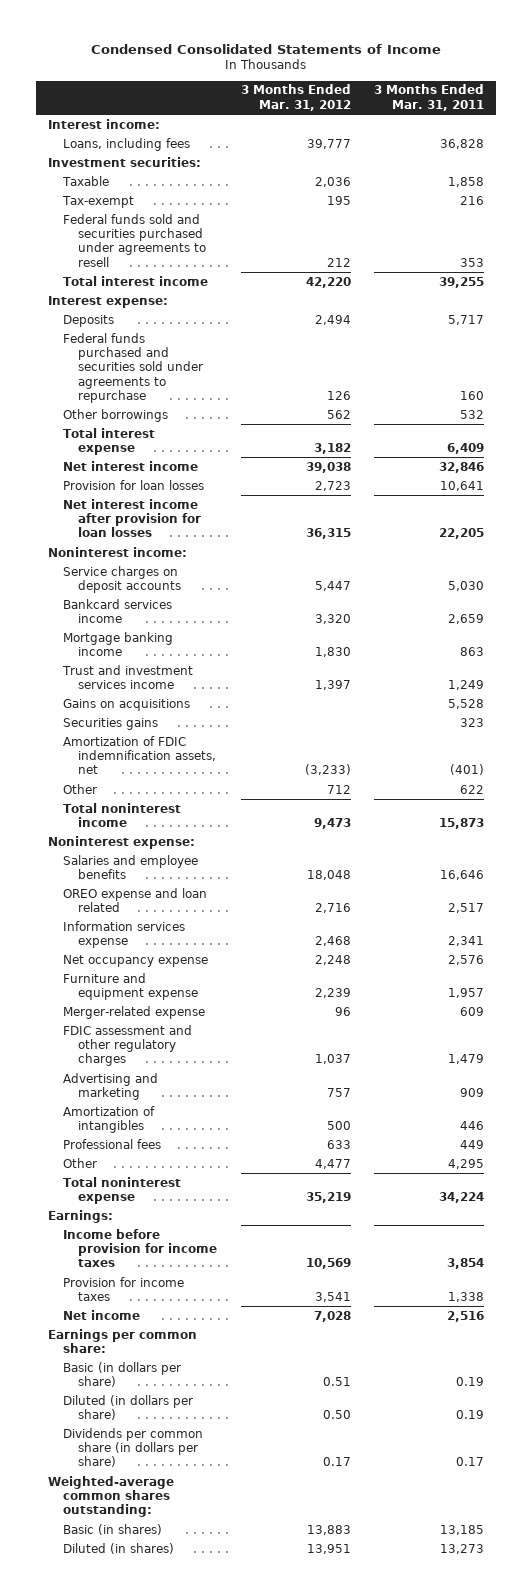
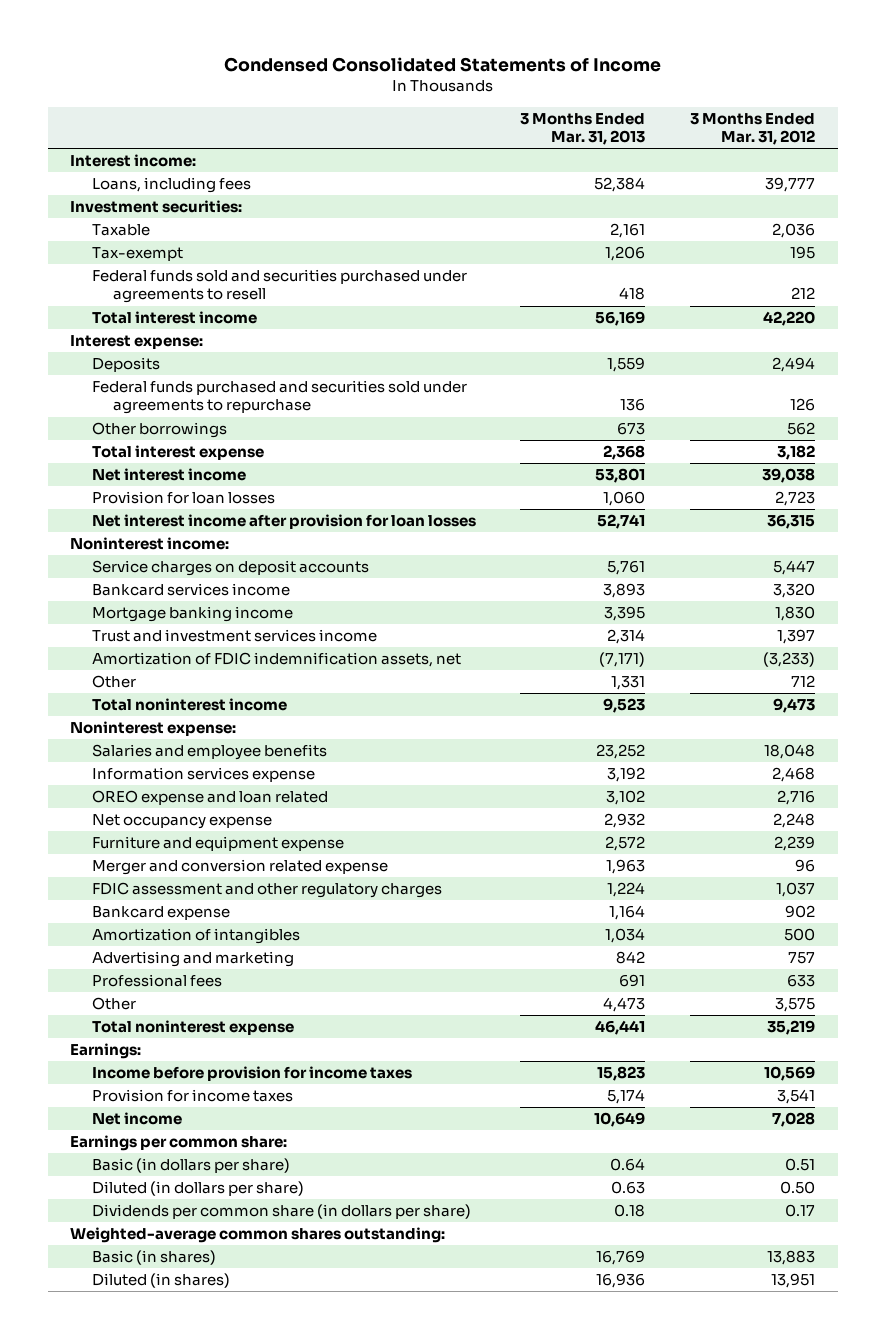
- | 3 Months Ended Mar. 31, 2012 | 3 Months Ended Mar. 31, 2011
+ | 3 Months Ended Mar. 31, 2013 | 3 Months Ended Mar. 31, 2012
- Gains on acquisitions | | 5,528
- Securities gains | | 323
moved down: OREO expense and loan related | 3,102 | 2,716
- Merger-related expense | 96 | 609
+ Merger and conversion related expense | 1,963 | 96
+ Bankcard expense | 1,164 | 902
moved down: Advertising and marketing | 842 | 757
- Other | 4,477 | 4,295
+ Other | 4,473 | 3,575

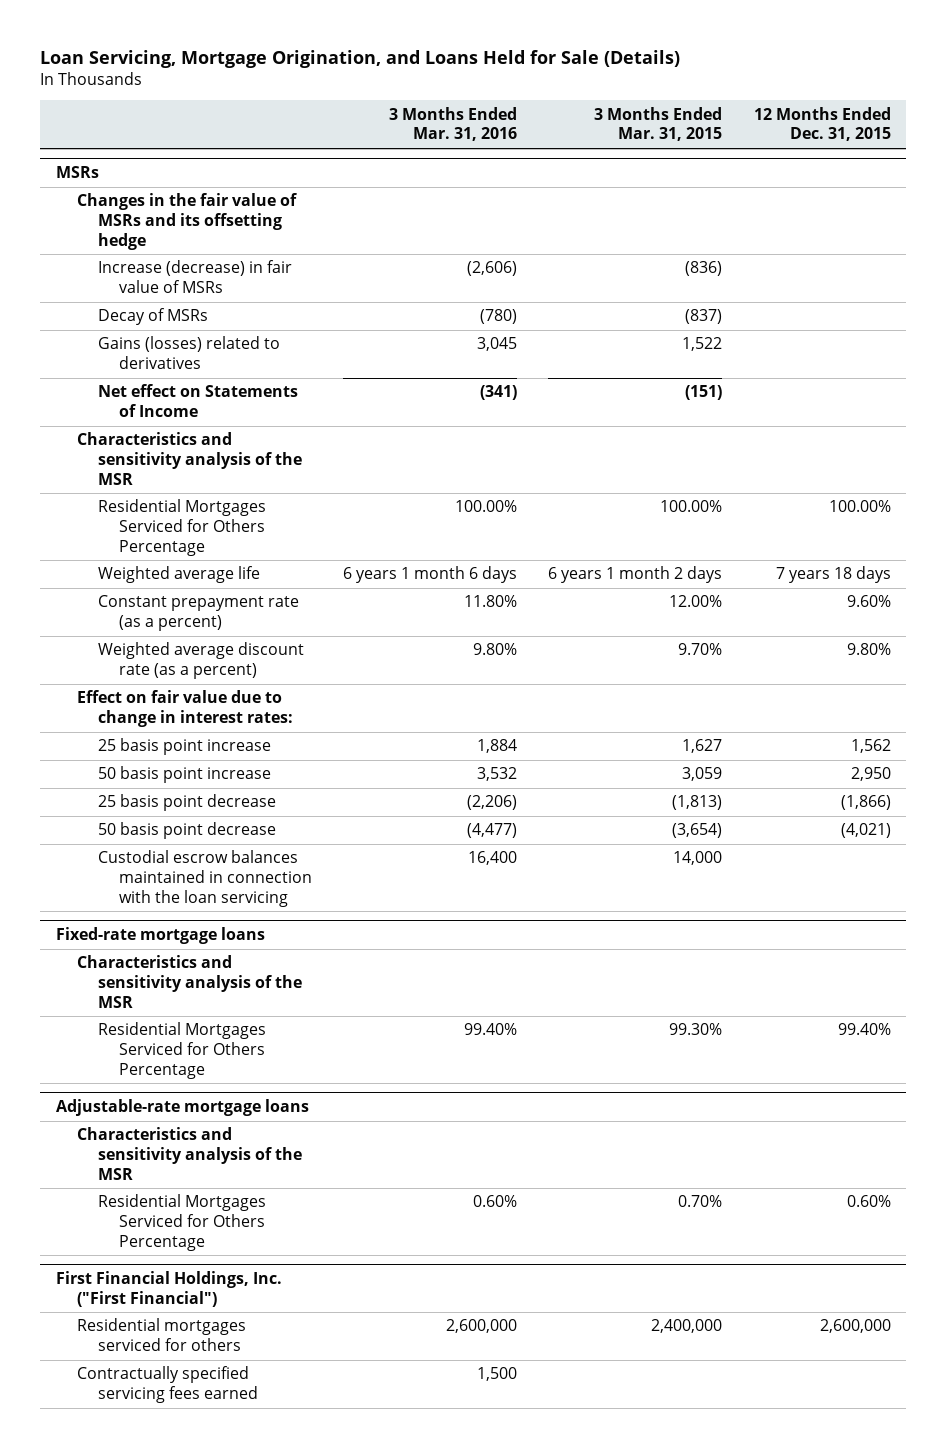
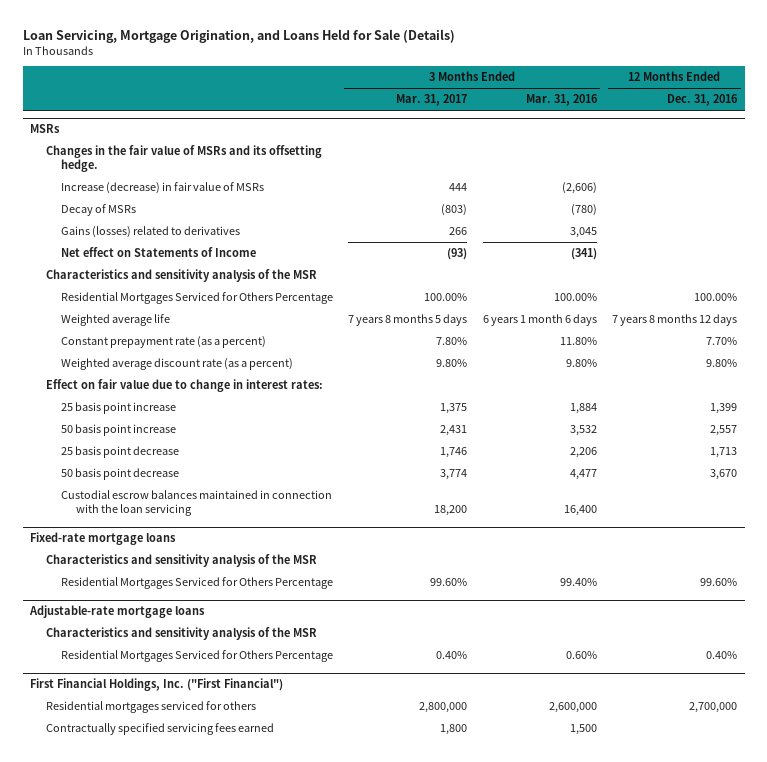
- | 3 Months Ended Mar. 31, 2016 | 3 Months Ended Mar. 31, 2015 | 12 Months Ended Dec. 31, 2015
+ | 3 Months Ended Mar. 31, 2017 | 3 Months Ended Mar. 31, 2016 | 12 Months Ended Dec. 31, 2016
@ MSRs
- Changes in the fair value of MSRs and its offsetting hedge
+ Changes in the fair value of MSRs and its offsetting hedge.
- 25 basis point decrease | (2,206) | (1,813) | (1,866)
- 50 basis point decrease | (4,477) | (3,654) | (4,021)
+ 25 basis point decrease | 1,746 | 2,206 | 1,713
+ 50 basis point decrease | 3,774 | 4,477 | 3,670

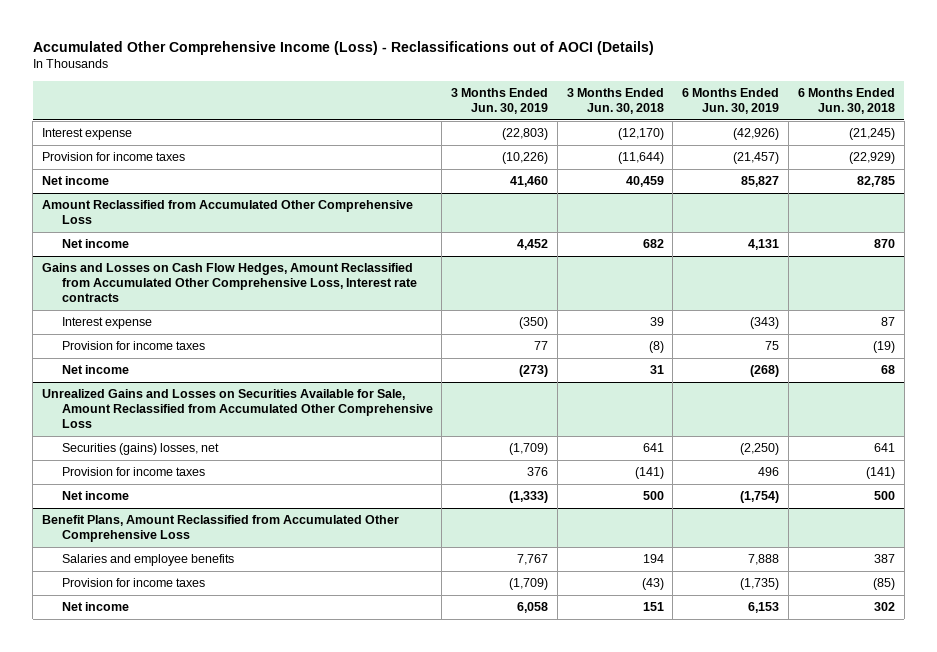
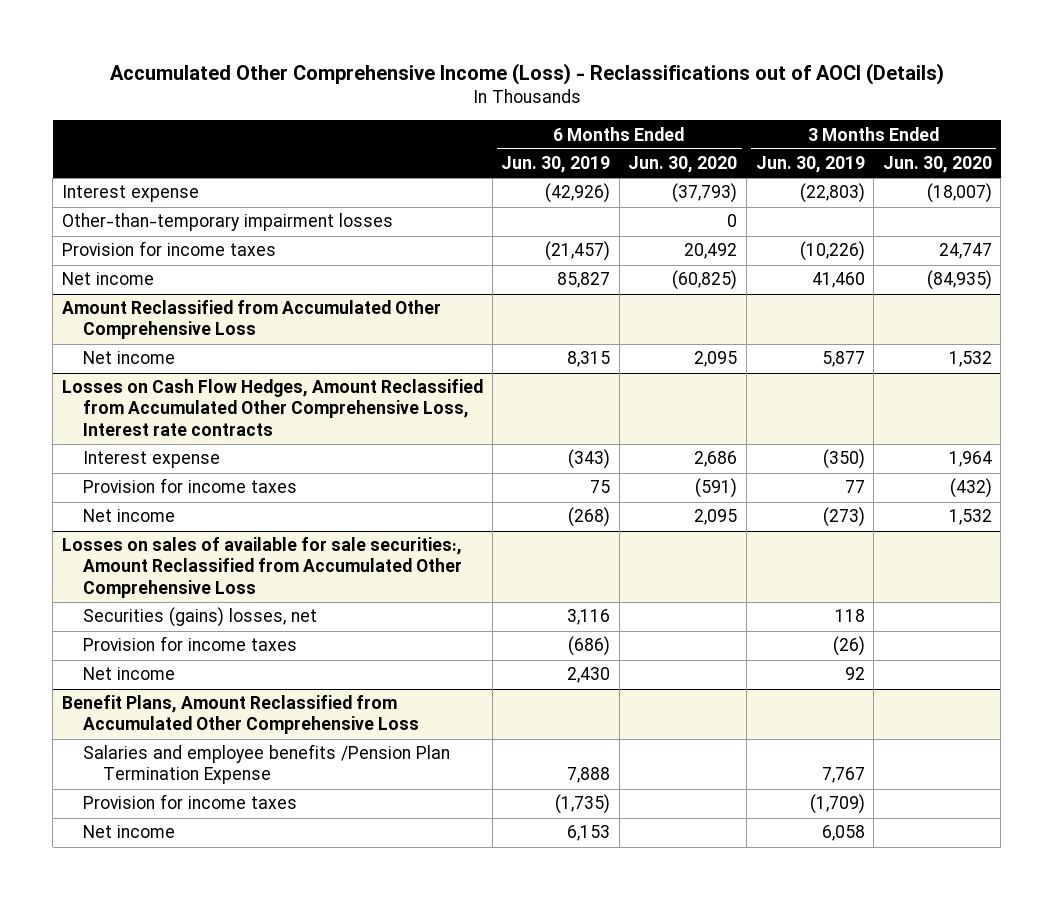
- | 3 Months Ended Jun. 30, 2019 | 3 Months Ended Jun. 30, 2018 | 6 Months Ended Jun. 30, 2019 | 6 Months Ended Jun. 30, 2018
+ | 6 Months Ended Jun. 30, 2019 | 6 Months Ended Jun. 30, 2020 | 3 Months Ended Jun. 30, 2019 | 3 Months Ended Jun. 30, 2020
+ Other-than-temporary impairment losses | | 0 | |
@ Amount Reclassified from Accumulated Other Comprehensive Loss
- Net income | 4,452 | 682 | 4,131 | 870
- Gains and Losses on Cash Flow Hedges, Amount Reclassified from Accumulated Other Comprehensive Loss, Interest rate contracts
@ Amount Reclassified from Accumulated Other Comprehensive Loss
+ Net income | 8,315 | 2,095 | 5,877 | 1,532
+ Losses on Cash Flow Hedges, Amount Reclassified from Accumulated Other Comprehensive Loss, Interest rate contracts
- Unrealized Gains and Losses on Securities Available for Sale, Amount Reclassified from Accumulated Other Comprehensive Loss
- Securities (gains) losses, net | (1,709) | 641 | (2,250) | 641
- Provision for income taxes | 376 | (141) | 496 | (141)
- Net income | (1,333) | 500 | (1,754) | 500
+ Losses on sales of available for sale securities:, Amount Reclassified from Accumulated Other Comprehensive Loss
+ Securities (gains) losses, net | 3,116 | | 118 |
+ Provision for income taxes | (686) | | (26) |
+ Net income | 2,430 | | 92 |
@ Benefit Plans, Amount Reclassified from Accumulated Other Comprehensive Loss
- Salaries and employee benefits | 7,767 | 194 | 7,888 | 387
+ Salaries and employee benefits /Pension Plan Termination Expense | 7,888 | | 7,767 |

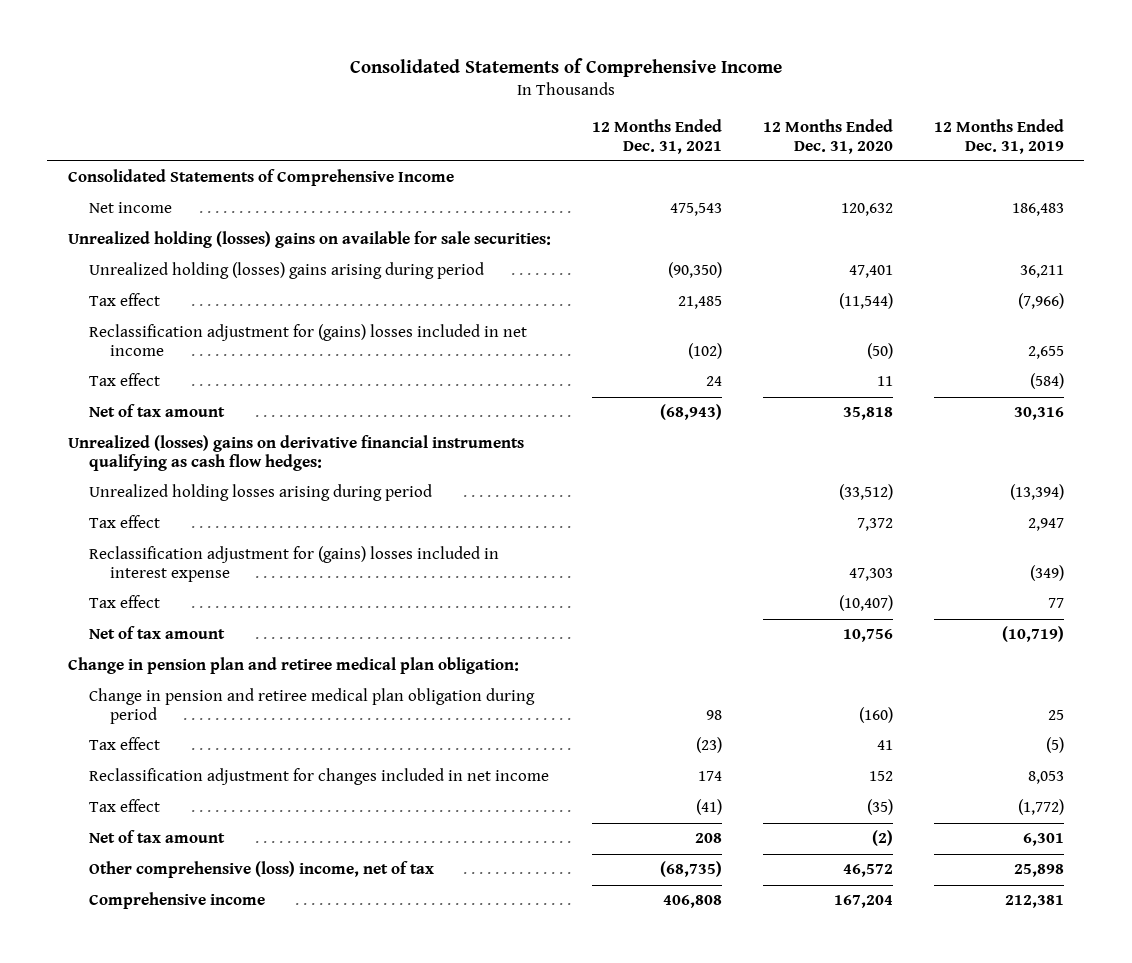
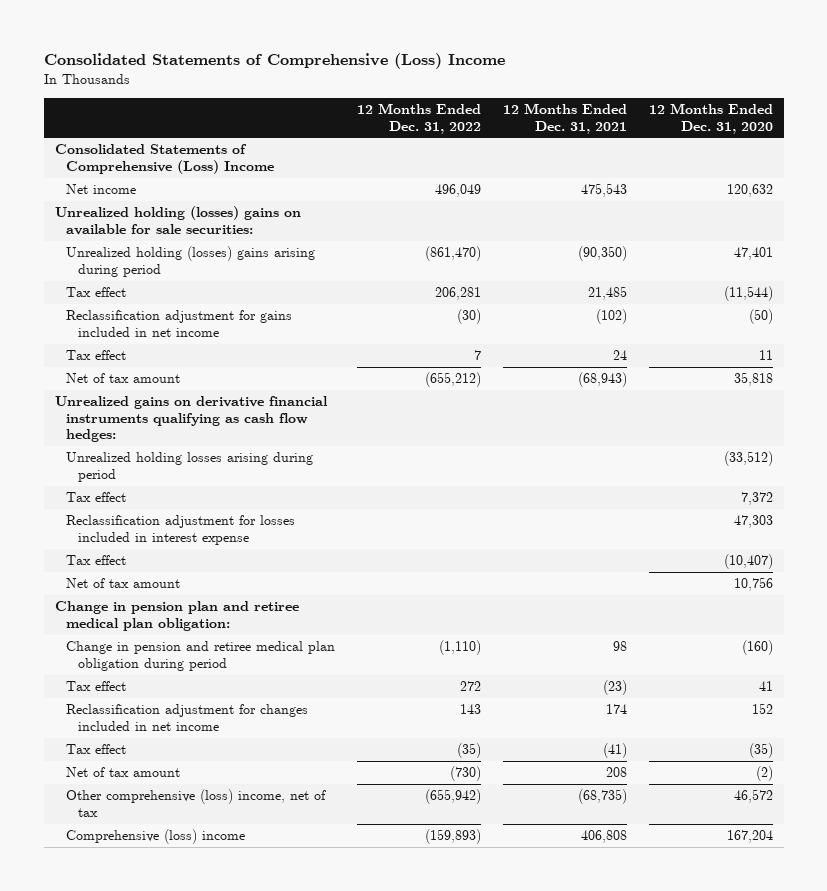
- Consolidated Statements of Comprehensive Income
+ Consolidated Statements of Comprehensive (Loss) Income
- | 12 Months Ended Dec. 31, 2021 | 12 Months Ended Dec. 31, 2020 | 12 Months Ended Dec. 31, 2019
+ | 12 Months Ended Dec. 31, 2022 | 12 Months Ended Dec. 31, 2021 | 12 Months Ended Dec. 31, 2020
- Consolidated Statements of Comprehensive Income
+ Consolidated Statements of Comprehensive (Loss) Income
- Reclassification adjustment for (gains) losses included in net income | (102) | (50) | 2,655
+ Reclassification adjustment for gains included in net income | (30) | (102) | (50)
- Unrealized (losses) gains on derivative financial instruments qualifying as cash flow hedges:
+ Unrealized gains on derivative financial instruments qualifying as cash flow hedges:
- Reclassification adjustment for (gains) losses included in interest expense | | 47,303 | (349)
+ Reclassification adjustment for losses included in interest expense | | | 47,303
- Comprehensive income | 406,808 | 167,204 | 212,381
+ Comprehensive (loss) income | (159,893) | 406,808 | 167,204

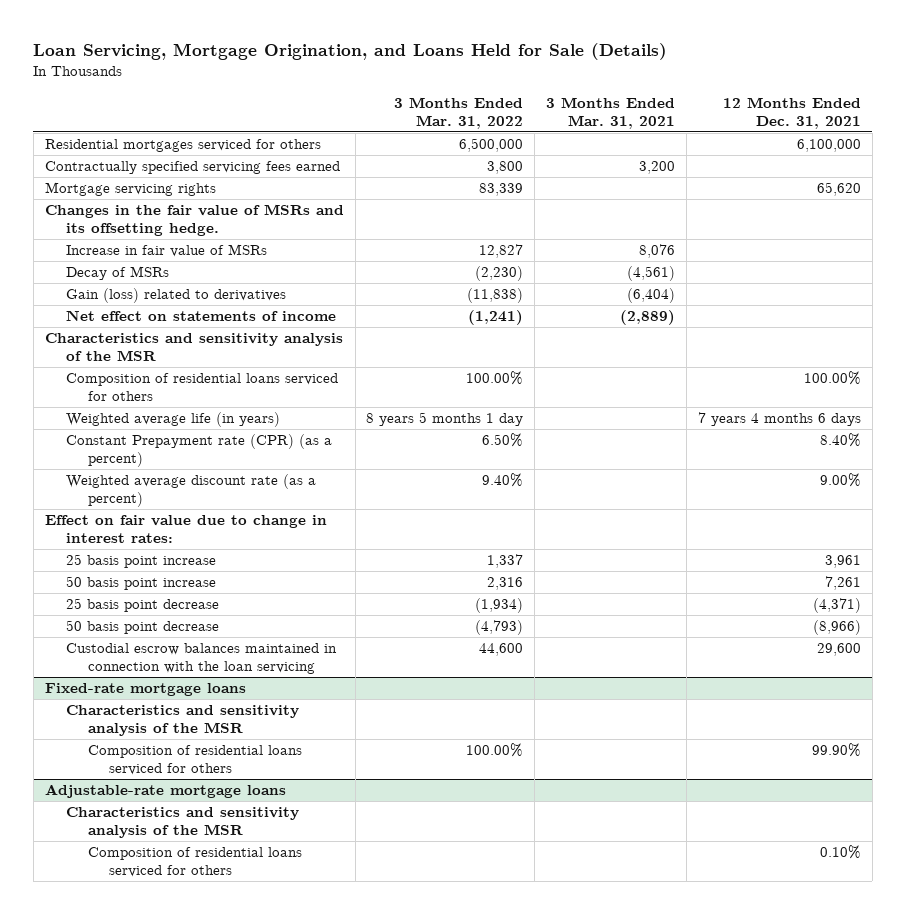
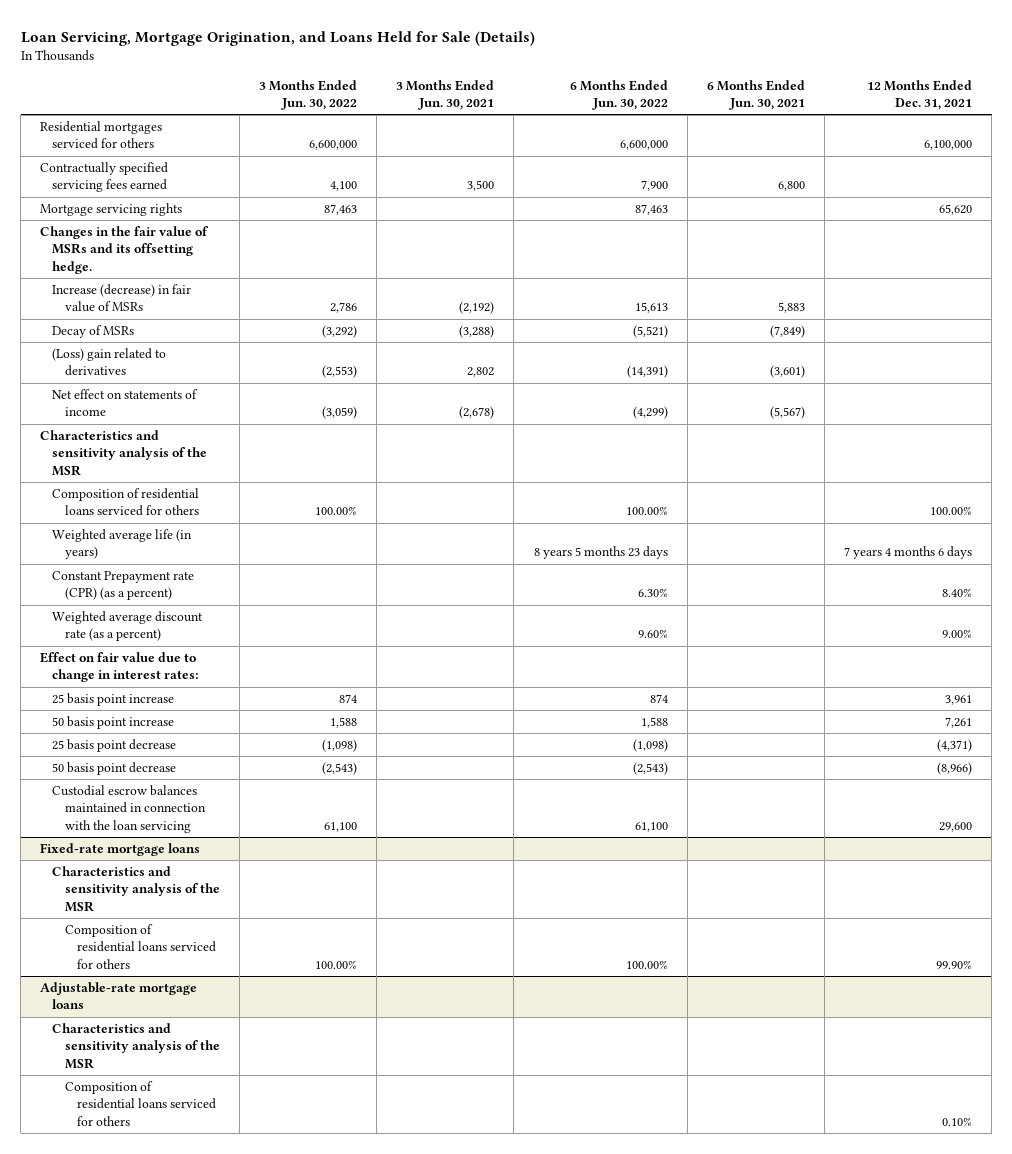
- | 3 Months Ended Mar. 31, 2022 | 3 Months Ended Mar. 31, 2021 | 12 Months Ended Dec. 31, 2021
+ | 3 Months Ended Jun. 30, 2022 | 3 Months Ended Jun. 30, 2021 | 6 Months Ended Jun. 30, 2022 | 6 Months Ended Jun. 30, 2021 | 12 Months Ended Dec. 31, 2021
- Increase in fair value of MSRs | 12,827 | 8,076 |
+ Increase (decrease) in fair value of MSRs | 2,786 | (2,192) | 15,613 | 5,883 |
- Gain (loss) related to derivatives | (11,838) | (6,404) |
+ (Loss) gain related to derivatives | (2,553) | 2,802 | (14,391) | (3,601) |

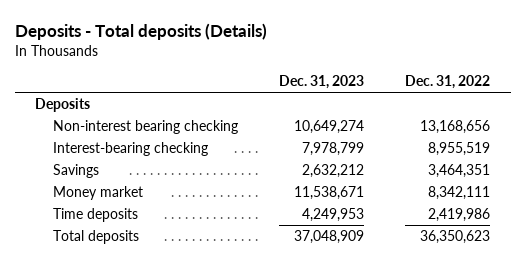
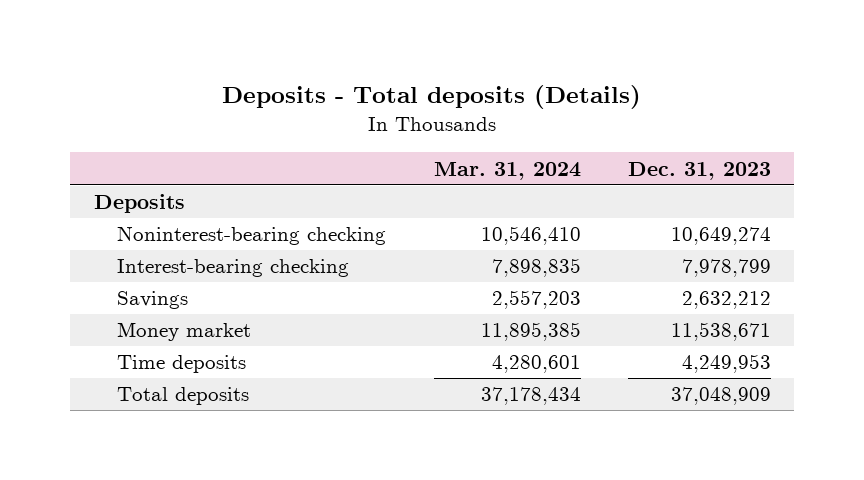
- | Dec. 31, 2023 | Dec. 31, 2022
+ | Mar. 31, 2024 | Dec. 31, 2023
- Non-interest bearing checking | 10,649,274 | 13,168,656
+ Noninterest-bearing checking | 10,546,410 | 10,649,274

